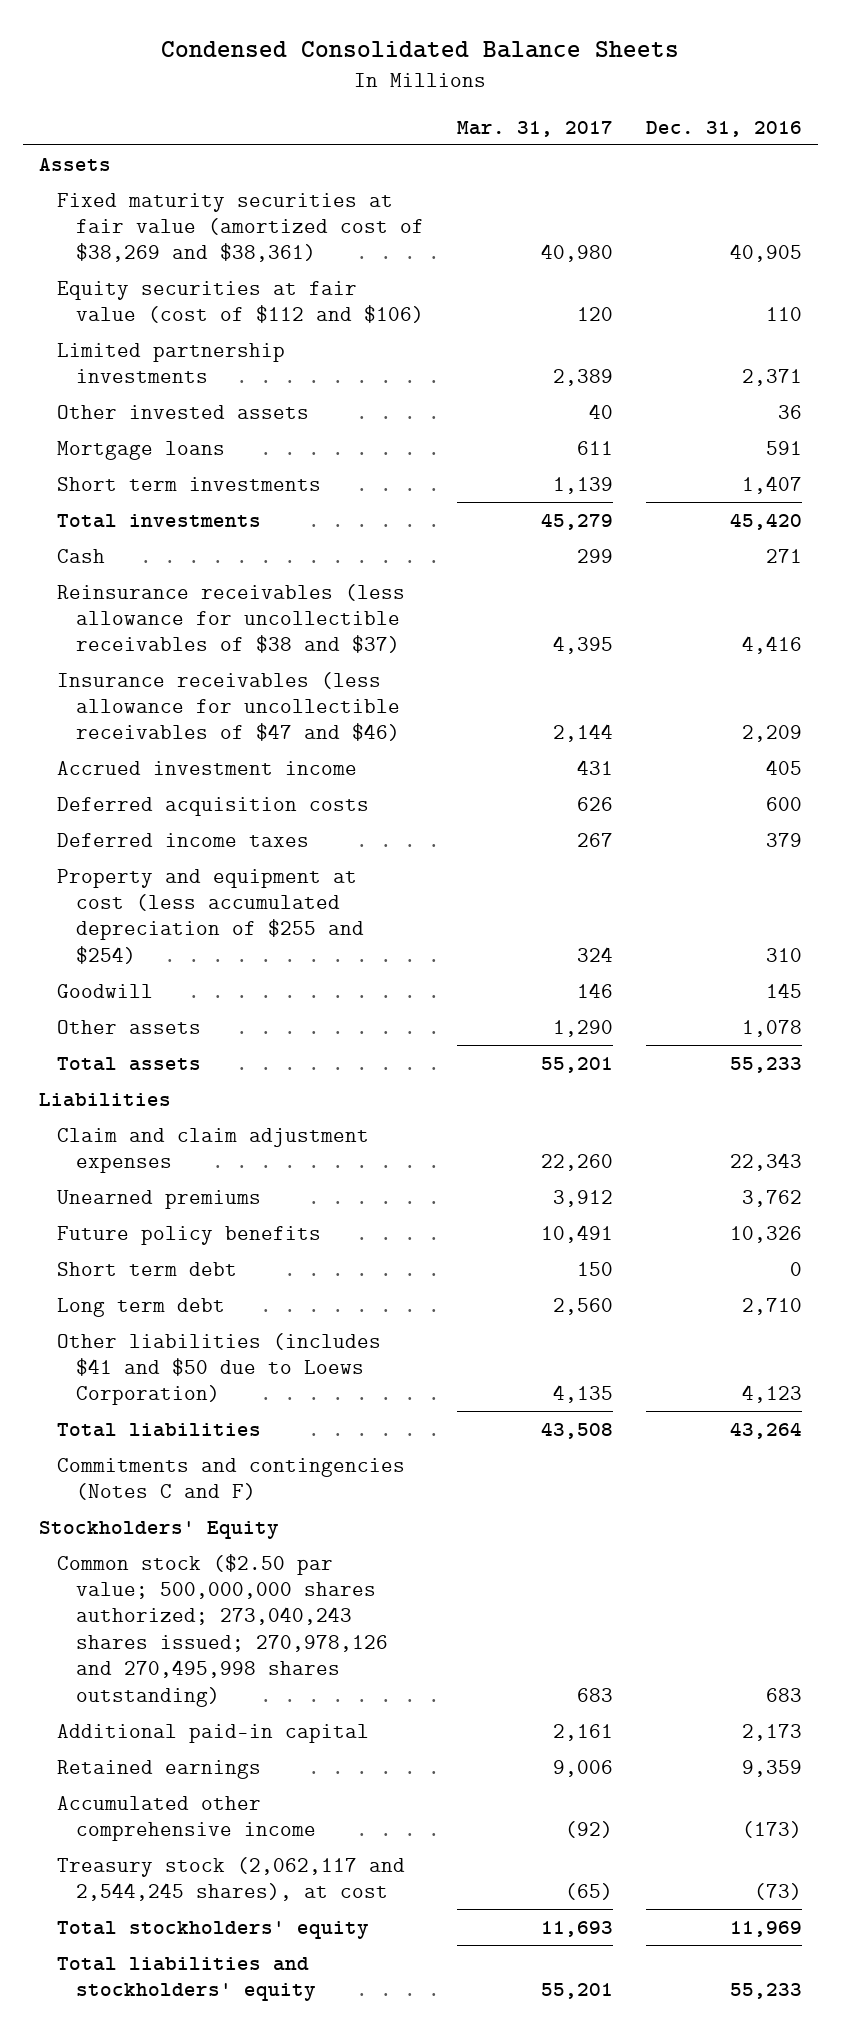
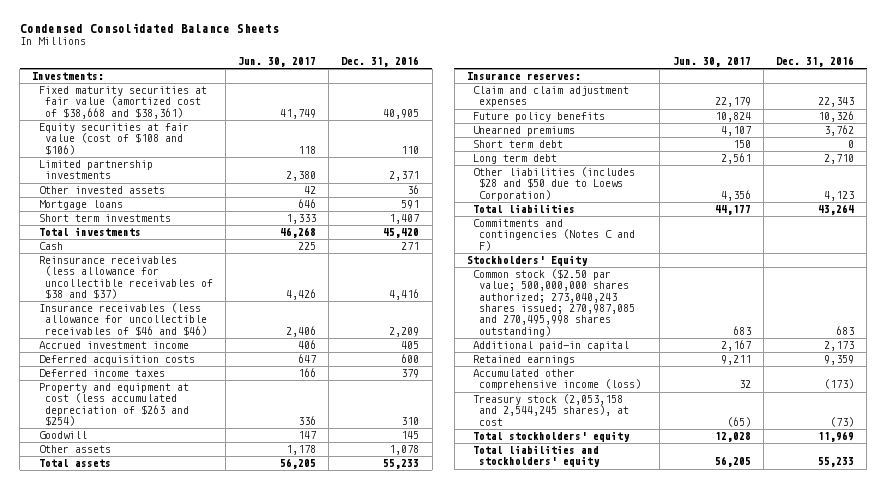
- | Mar. 31, 2017 | Dec. 31, 2016
+ | Jun. 30, 2017 | Dec. 31, 2016
- Assets
- Fixed maturity securities at fair value (amortized cost of $38,269 and $38,361) | 40,980 | 40,905
- Equity securities at fair value (cost of $112 and $106) | 120 | 110
+ Investments:
+ Fixed maturity securities at fair value (amortized cost of $38,668 and $38,361) | 41,749 | 40,905
+ Equity securities at fair value (cost of $108 and $106) | 118 | 110
- Insurance receivables (less allowance for uncollectible receivables of $47 and $46) | 2,144 | 2,209
+ Insurance receivables (less allowance for uncollectible receivables of $46 and $46) | 2,406 | 2,209
- Property and equipment at cost (less accumulated depreciation of $255 and $254) | 324 | 310
+ Property and equipment at cost (less accumulated depreciation of $263 and $254) | 336 | 310
- Liabilities
+ Insurance reserves:
moved down: Unearned premiums | 4,107 | 3,762
- Other liabilities (includes $41 and $50 due to Loews Corporation) | 4,135 | 4,123
+ Other liabilities (includes $28 and $50 due to Loews Corporation) | 4,356 | 4,123
- Common stock ($2.50 par value; 500,000,000 shares authorized; 273,040,243 shares issued; 270,978,126 and 270,495,998 shares outstanding) | 683 | 683
+ Common stock ($2.50 par value; 500,000,000 shares authorized; 273,040,243 shares issued; 270,987,085 and 270,495,998 shares outstanding) | 683 | 683
- Accumulated other comprehensive income | (92) | (173)
- Treasury stock (2,062,117 and 2,544,245 shares), at cost | (65) | (73)
+ Accumulated other comprehensive income (loss) | 32 | (173)
+ Treasury stock (2,053,158 and 2,544,245 shares), at cost | (65) | (73)

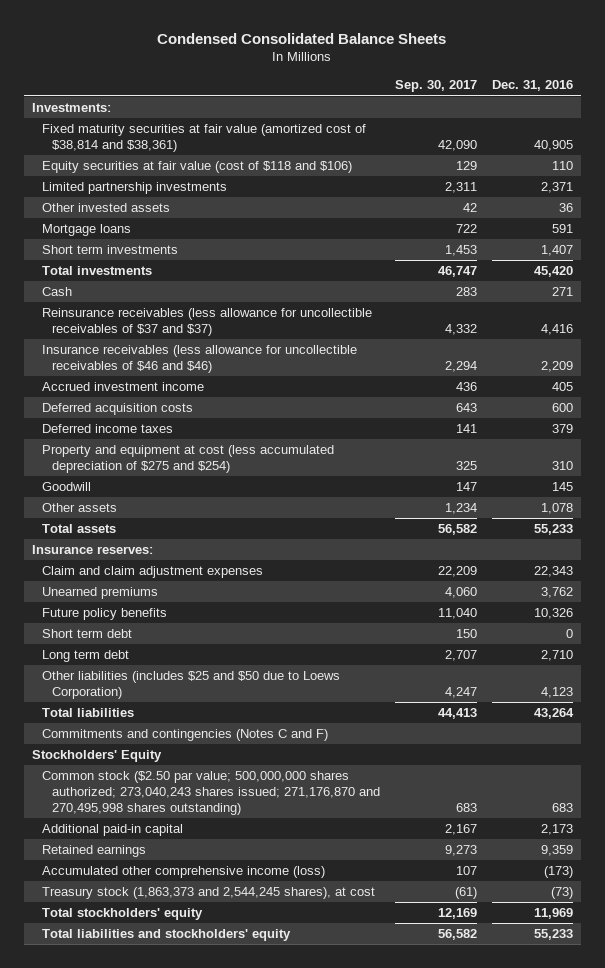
- | Jun. 30, 2017 | Dec. 31, 2016
+ | Sep. 30, 2017 | Dec. 31, 2016
- Fixed maturity securities at fair value (amortized cost of $38,668 and $38,361) | 41,749 | 40,905
- Equity securities at fair value (cost of $108 and $106) | 118 | 110
+ Fixed maturity securities at fair value (amortized cost of $38,814 and $38,361) | 42,090 | 40,905
+ Equity securities at fair value (cost of $118 and $106) | 129 | 110
- Reinsurance receivables (less allowance for uncollectible receivables of $38 and $37) | 4,426 | 4,416
+ Reinsurance receivables (less allowance for uncollectible receivables of $37 and $37) | 4,332 | 4,416
- Property and equipment at cost (less accumulated depreciation of $263 and $254) | 336 | 310
+ Property and equipment at cost (less accumulated depreciation of $275 and $254) | 325 | 310
moved down: Future policy benefits | 11,040 | 10,326
- Other liabilities (includes $28 and $50 due to Loews Corporation) | 4,356 | 4,123
+ Other liabilities (includes $25 and $50 due to Loews Corporation) | 4,247 | 4,123
- Common stock ($2.50 par value; 500,000,000 shares authorized; 273,040,243 shares issued; 270,987,085 and 270,495,998 shares outstanding) | 683 | 683
+ Common stock ($2.50 par value; 500,000,000 shares authorized; 273,040,243 shares issued; 271,176,870 and 270,495,998 shares outstanding) | 683 | 683
- Treasury stock (2,053,158 and 2,544,245 shares), at cost | (65) | (73)
+ Treasury stock (1,863,373 and 2,544,245 shares), at cost | (61) | (73)

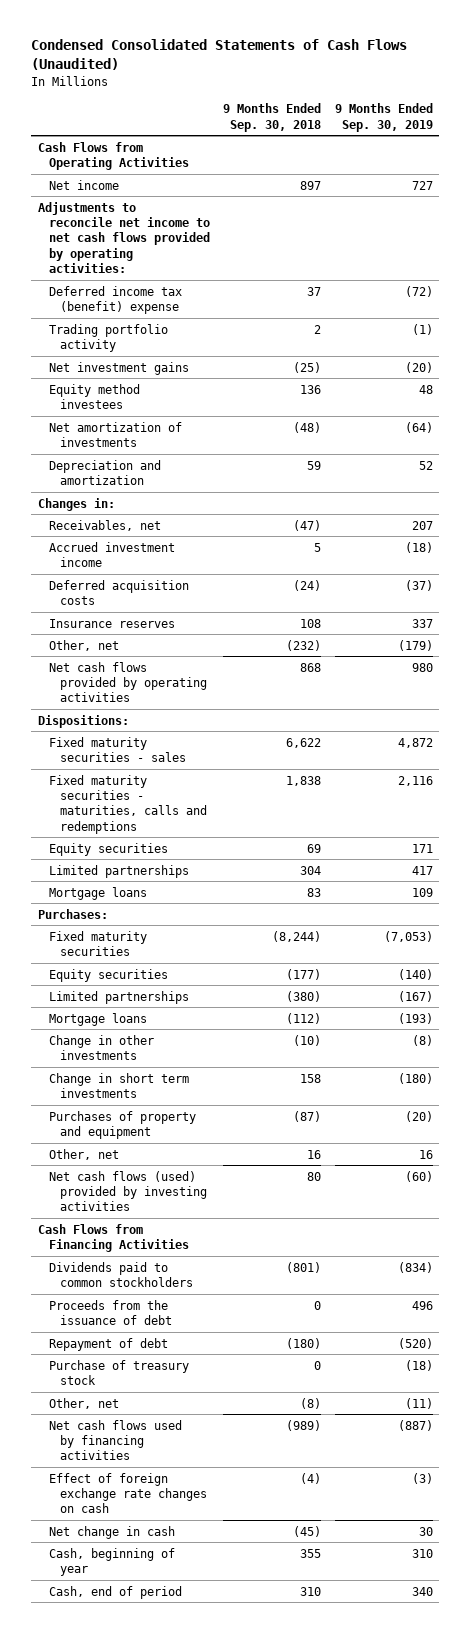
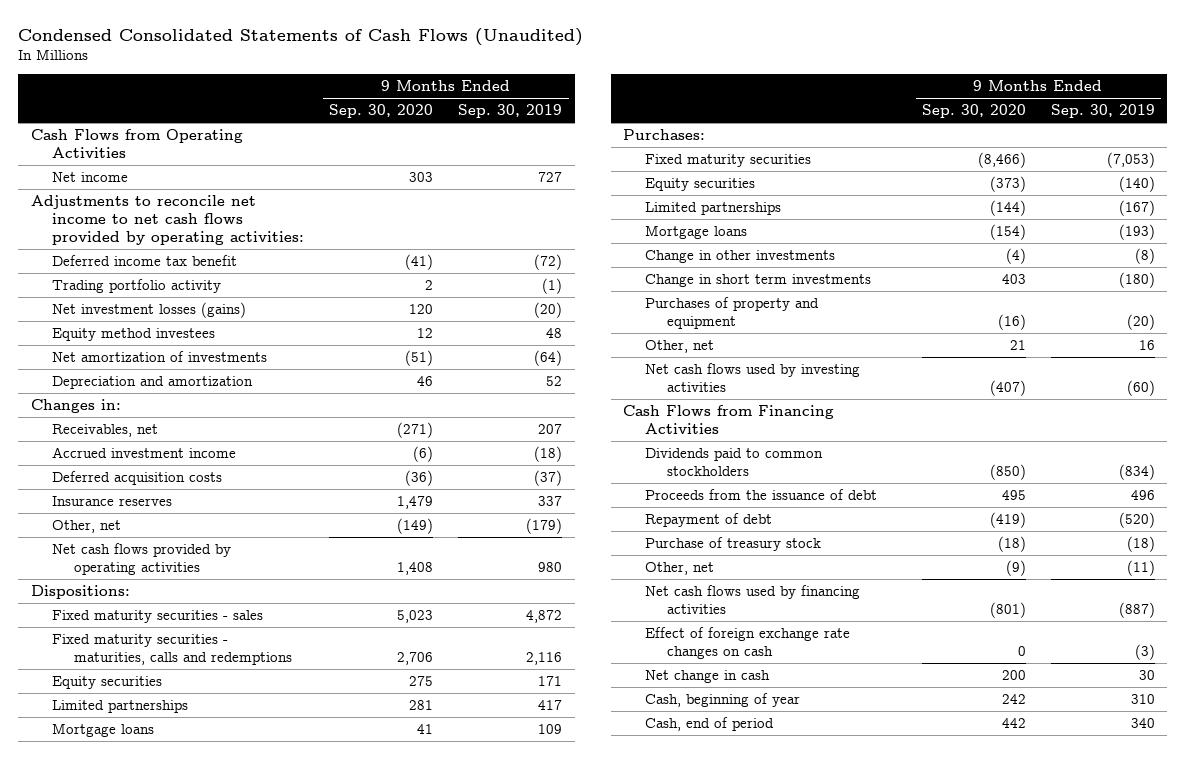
- | 9 Months Ended Sep. 30, 2018 | 9 Months Ended Sep. 30, 2019
+ | 9 Months Ended Sep. 30, 2020 | 9 Months Ended Sep. 30, 2019
- Deferred income tax (benefit) expense | 37 | (72)
+ Deferred income tax benefit | (41) | (72)
- Net investment gains | (25) | (20)
+ Net investment losses (gains) | 120 | (20)
- Net cash flows (used) provided by investing activities | 80 | (60)
+ Net cash flows used by investing activities | (407) | (60)

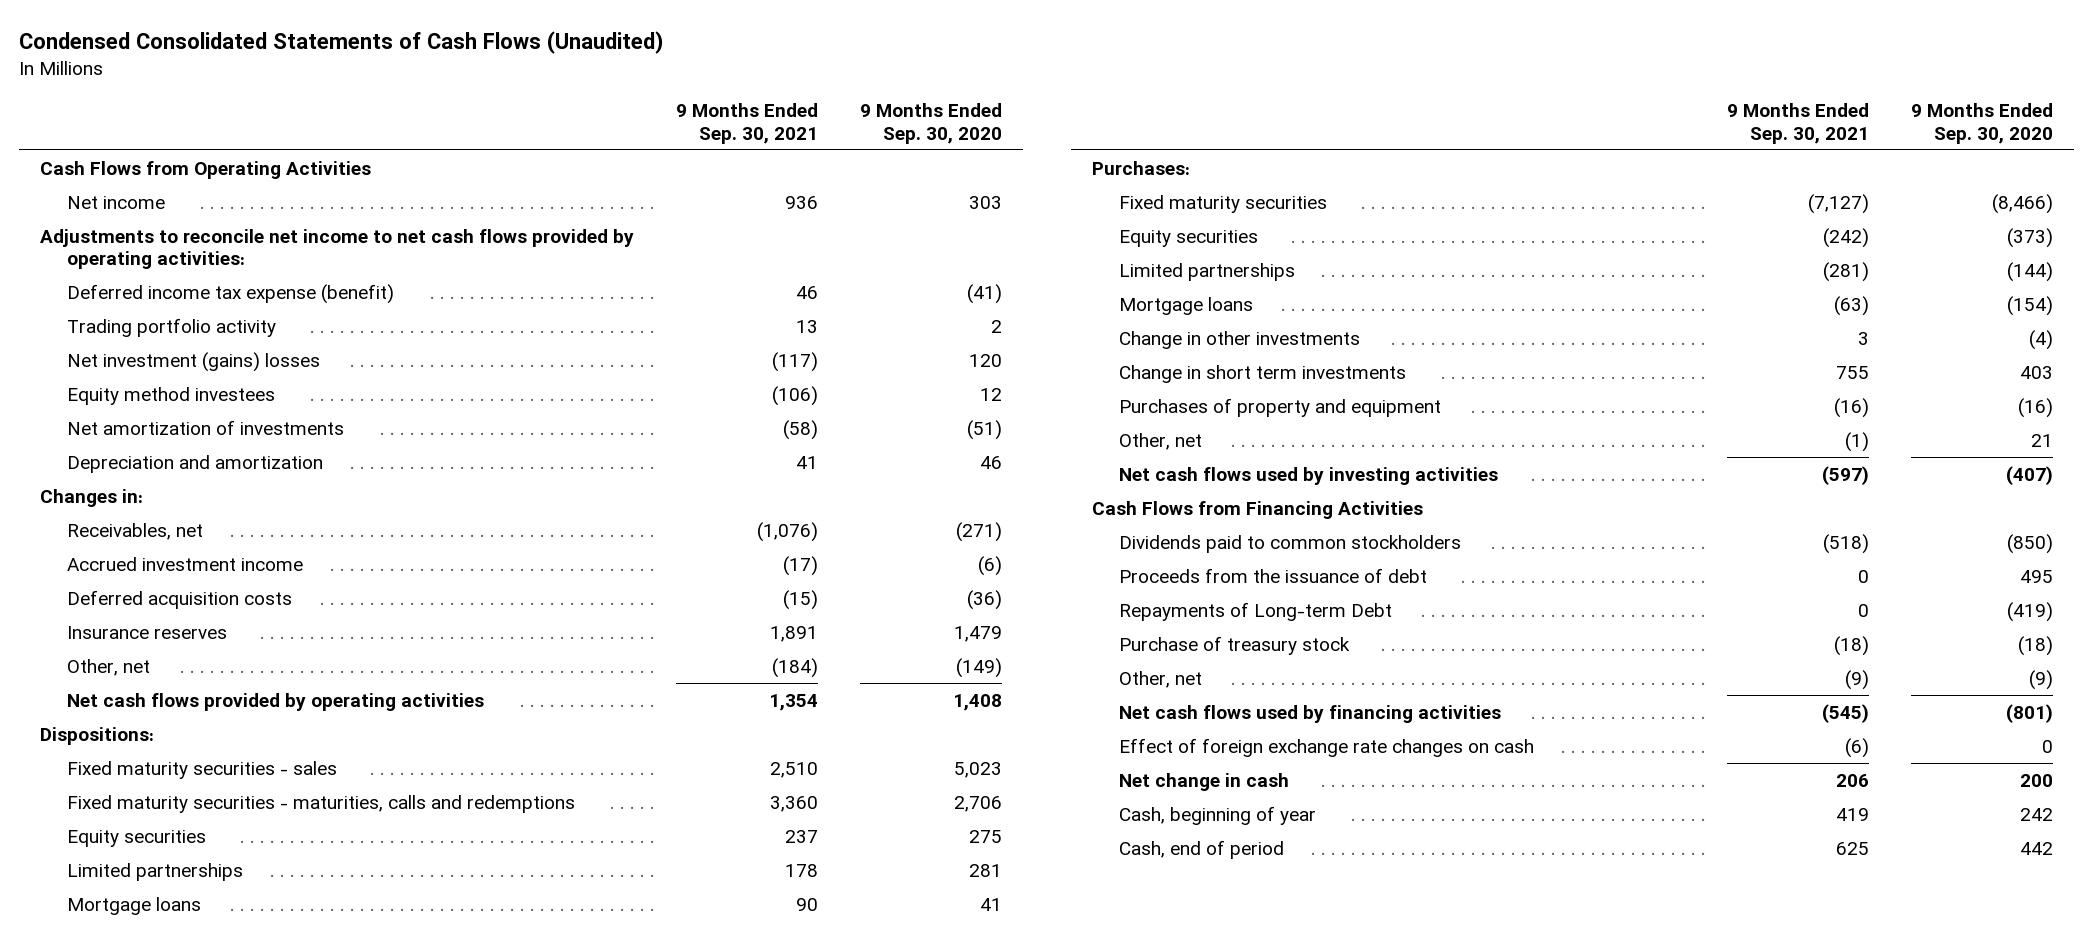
- | 9 Months Ended Sep. 30, 2020 | 9 Months Ended Sep. 30, 2019
+ | 9 Months Ended Sep. 30, 2021 | 9 Months Ended Sep. 30, 2020
- Deferred income tax benefit | (41) | (72)
+ Deferred income tax expense (benefit) | 46 | (41)
- Net investment losses (gains) | 120 | (20)
+ Net investment (gains) losses | (117) | 120
- Repayment of debt | (419) | (520)
+ Repayments of Long-term Debt | 0 | (419)

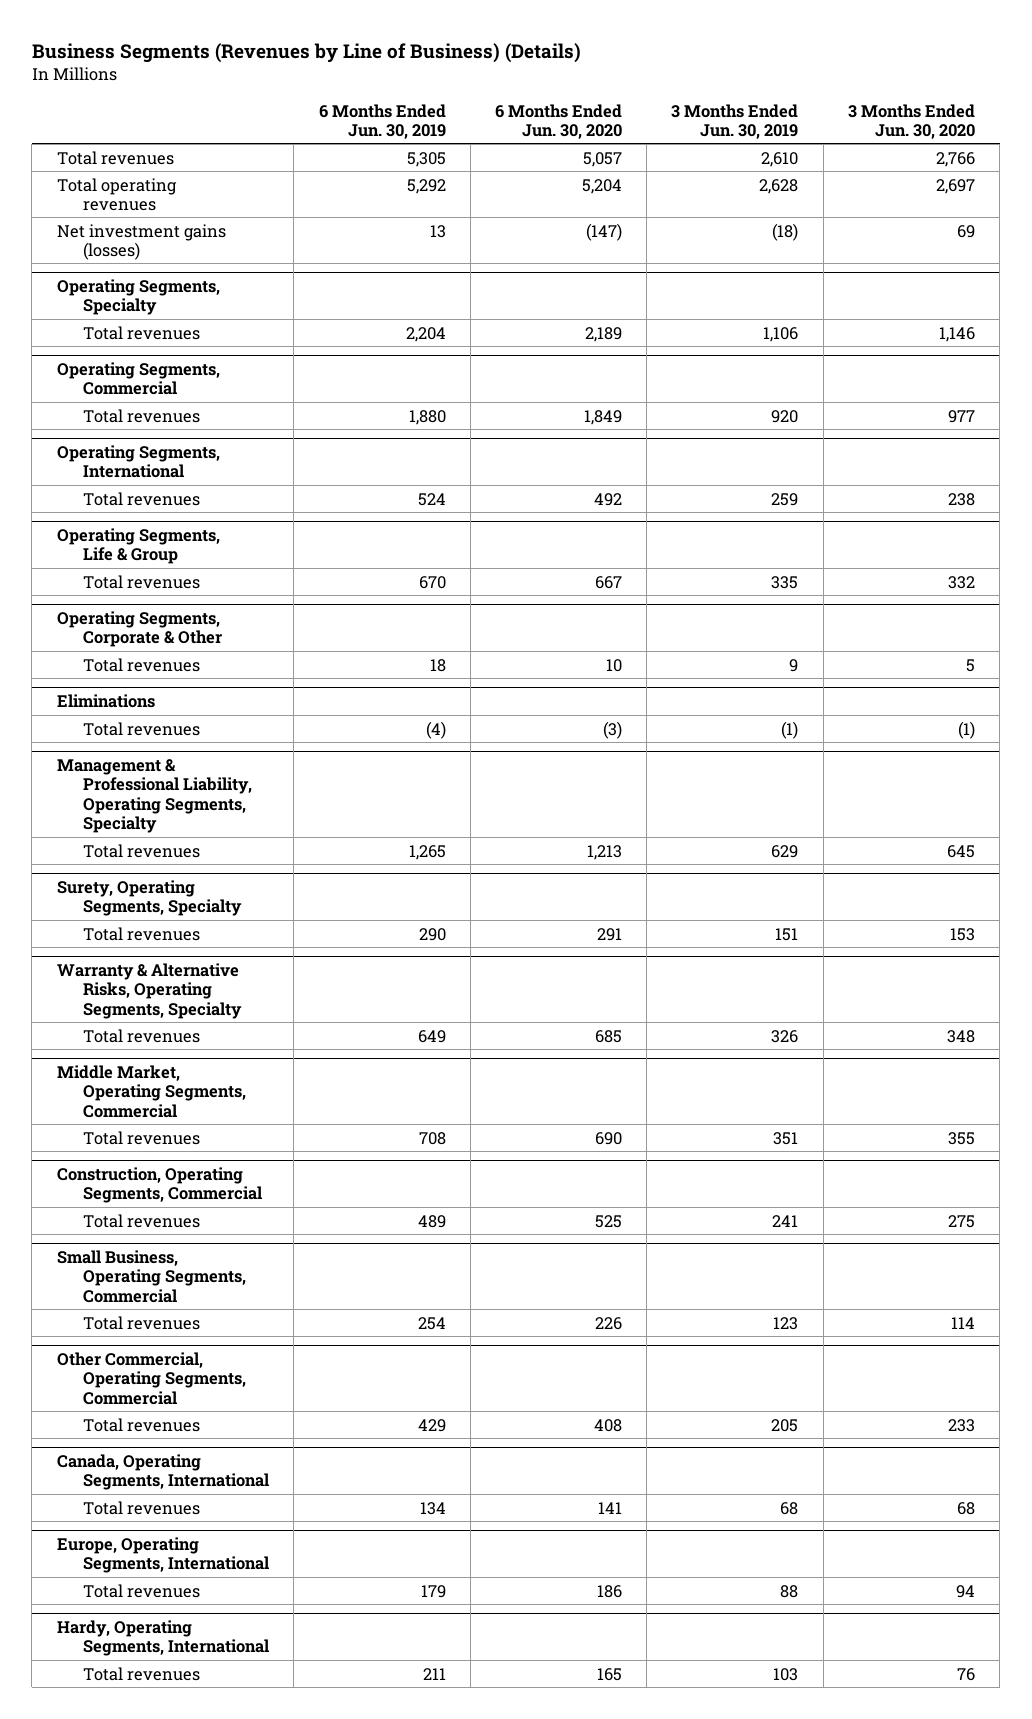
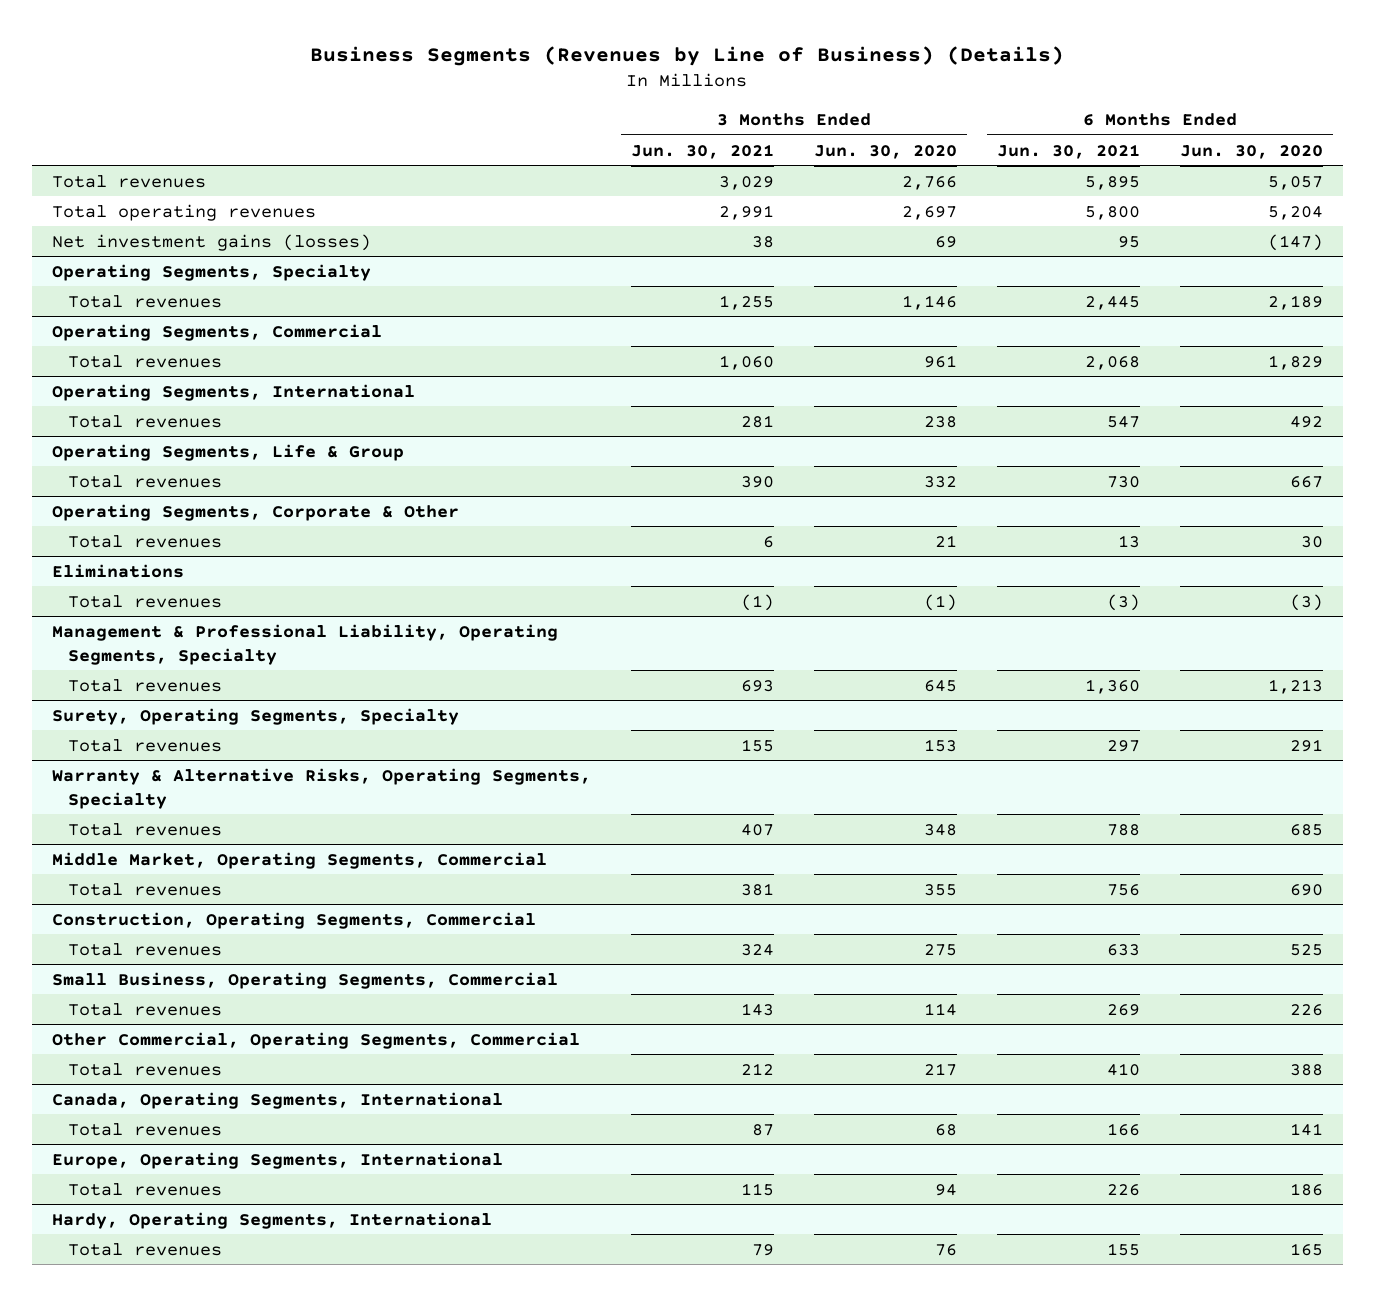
- | 6 Months Ended Jun. 30, 2019 | 6 Months Ended Jun. 30, 2020 | 3 Months Ended Jun. 30, 2019 | 3 Months Ended Jun. 30, 2020
+ | 3 Months Ended Jun. 30, 2021 | 3 Months Ended Jun. 30, 2020 | 6 Months Ended Jun. 30, 2021 | 6 Months Ended Jun. 30, 2020
@ Operating Segments, Commercial
- Total revenues | 1,880 | 1,849 | 920 | 977
+ Total revenues | 1,060 | 961 | 2,068 | 1,829
@ Operating Segments, Corporate & Other
- Total revenues | 18 | 10 | 9 | 5
+ Total revenues | 6 | 21 | 13 | 30
@ Other Commercial, Operating Segments, Commercial
- Total revenues | 429 | 408 | 205 | 233
+ Total revenues | 212 | 217 | 410 | 388

